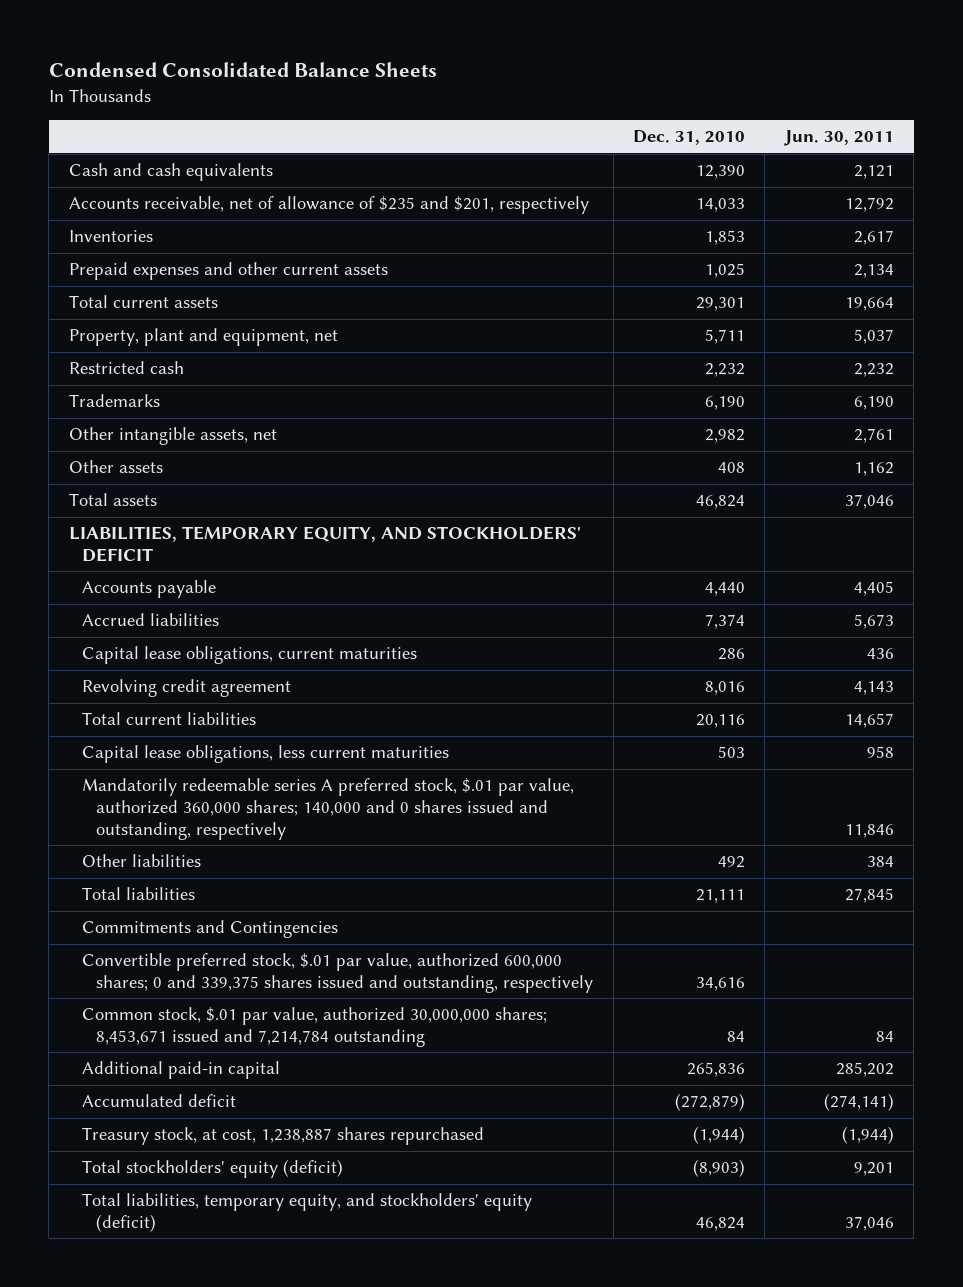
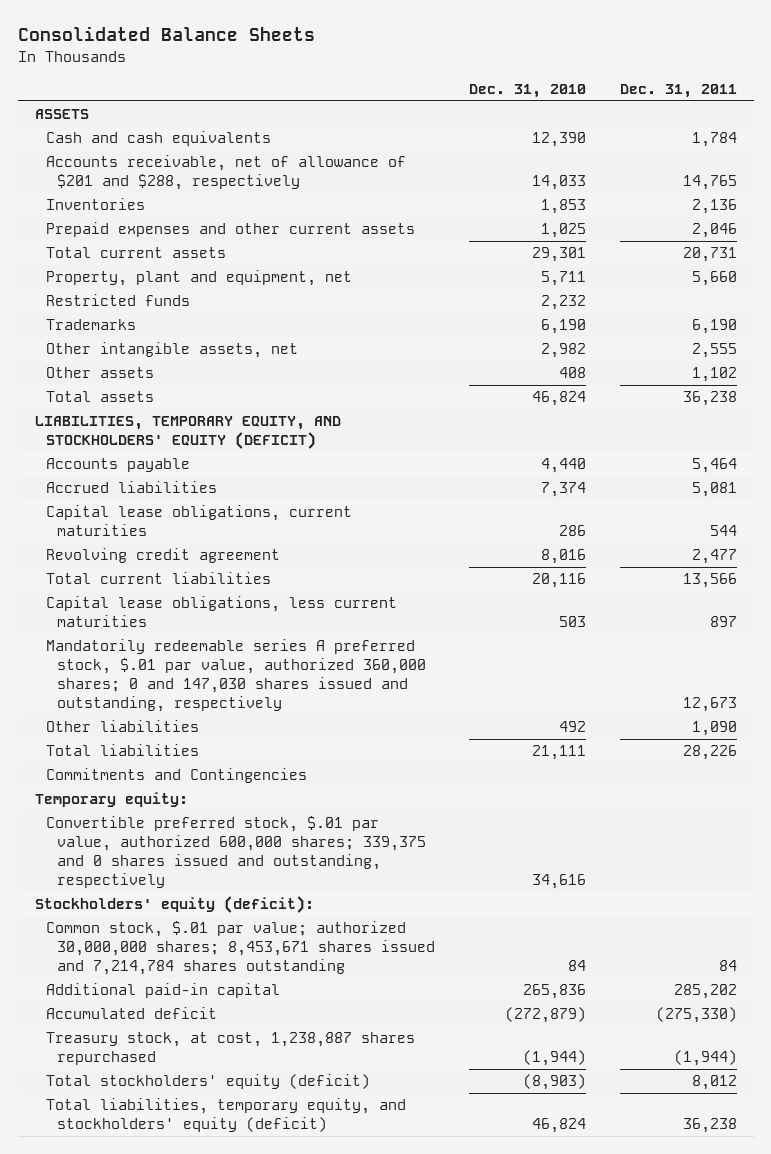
- Condensed Consolidated Balance Sheets
+ Consolidated Balance Sheets
- | Dec. 31, 2010 | Jun. 30, 2011
+ | Dec. 31, 2010 | Dec. 31, 2011
+ ASSETS
- Accounts receivable, net of allowance of $235 and $201, respectively | 14,033 | 12,792
+ Accounts receivable, net of allowance of $201 and $288, respectively | 14,033 | 14,765
- Restricted cash | 2,232 | 2,232
+ Restricted funds | 2,232 |
- LIABILITIES, TEMPORARY EQUITY, AND STOCKHOLDERS' DEFICIT
+ LIABILITIES, TEMPORARY EQUITY, AND STOCKHOLDERS' EQUITY (DEFICIT)
- Mandatorily redeemable series A preferred stock, $.01 par value, authorized 360,000 shares; 140,000 and 0 shares issued and outstanding, respectively | | 11,846
+ Mandatorily redeemable series A preferred stock, $.01 par value, authorized 360,000 shares; 0 and 147,030 shares issued and outstanding, respectively | | 12,673
- Convertible preferred stock, $.01 par value, authorized 600,000 shares; 0 and 339,375 shares issued and outstanding, respectively | 34,616 |
- Common stock, $.01 par value, authorized 30,000,000 shares; 8,453,671 issued and 7,214,784 outstanding | 84 | 84
+ Temporary equity:
+ Convertible preferred stock, $.01 par value, authorized 600,000 shares; 339,375 and 0 shares issued and outstanding, respectively | 34,616 |
+ Stockholders' equity (deficit):
+ Common stock, $.01 par value; authorized 30,000,000 shares; 8,453,671 shares issued and 7,214,784 shares outstanding | 84 | 84

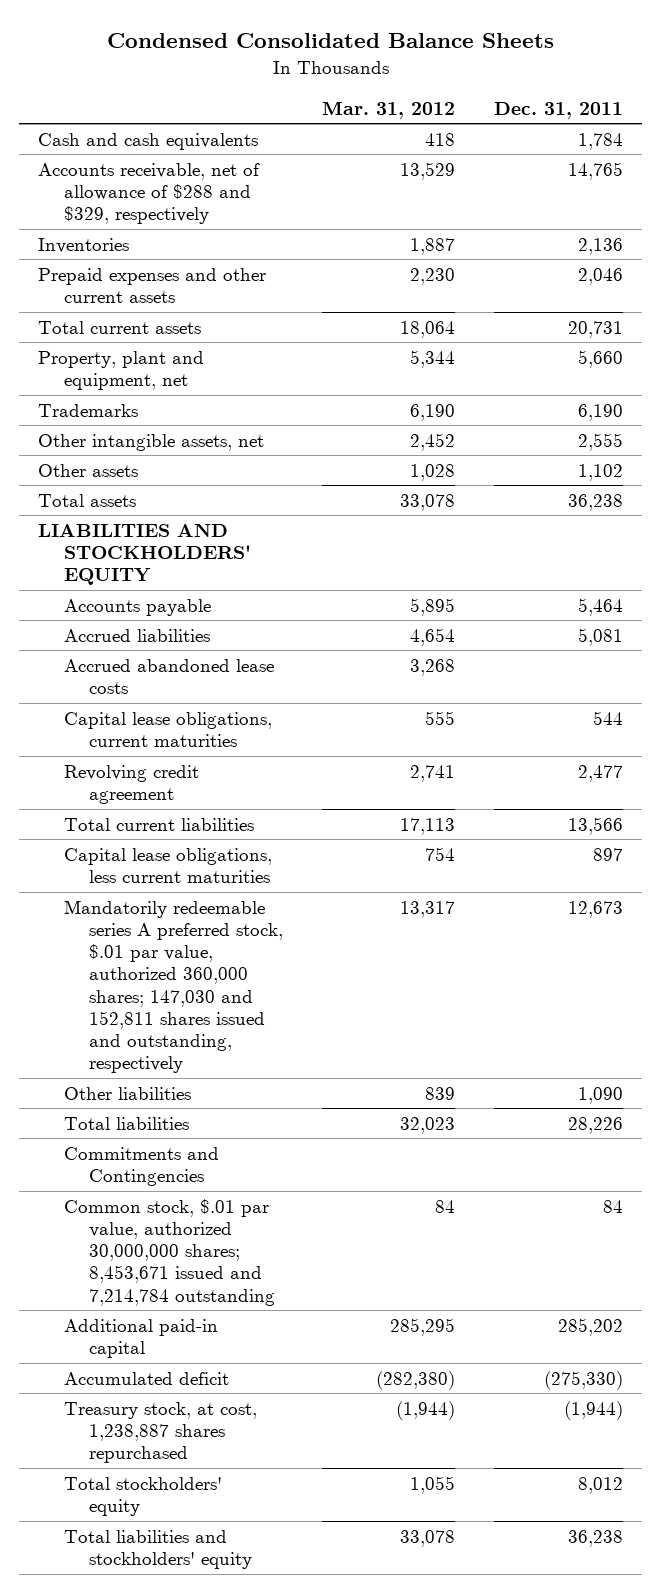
- Consolidated Balance Sheets
+ Condensed Consolidated Balance Sheets
- | Dec. 31, 2010 | Dec. 31, 2011
+ | Mar. 31, 2012 | Dec. 31, 2011
- ASSETS
- Accounts receivable, net of allowance of $201 and $288, respectively | 14,033 | 14,765
+ Accounts receivable, net of allowance of $288 and $329, respectively | 13,529 | 14,765
- Restricted funds | 2,232 |
- LIABILITIES, TEMPORARY EQUITY, AND STOCKHOLDERS' EQUITY (DEFICIT)
+ LIABILITIES AND STOCKHOLDERS' EQUITY
+ Accrued abandoned lease costs | 3,268 |
- Mandatorily redeemable series A preferred stock, $.01 par value, authorized 360,000 shares; 0 and 147,030 shares issued and outstanding, respectively | | 12,673
+ Mandatorily redeemable series A preferred stock, $.01 par value, authorized 360,000 shares; 147,030 and 152,811 shares issued and outstanding, respectively | 13,317 | 12,673
- Temporary equity:
- Convertible preferred stock, $.01 par value, authorized 600,000 shares; 339,375 and 0 shares issued and outstanding, respectively | 34,616 |
- Stockholders' equity (deficit):
- Common stock, $.01 par value; authorized 30,000,000 shares; 8,453,671 shares issued and 7,214,784 shares outstanding | 84 | 84
+ Common stock, $.01 par value, authorized 30,000,000 shares; 8,453,671 issued and 7,214,784 outstanding | 84 | 84
- Total stockholders' equity (deficit) | (8,903) | 8,012
- Total liabilities, temporary equity, and stockholders' equity (deficit) | 46,824 | 36,238
+ Total stockholders' equity | 1,055 | 8,012
+ Total liabilities and stockholders' equity | 33,078 | 36,238

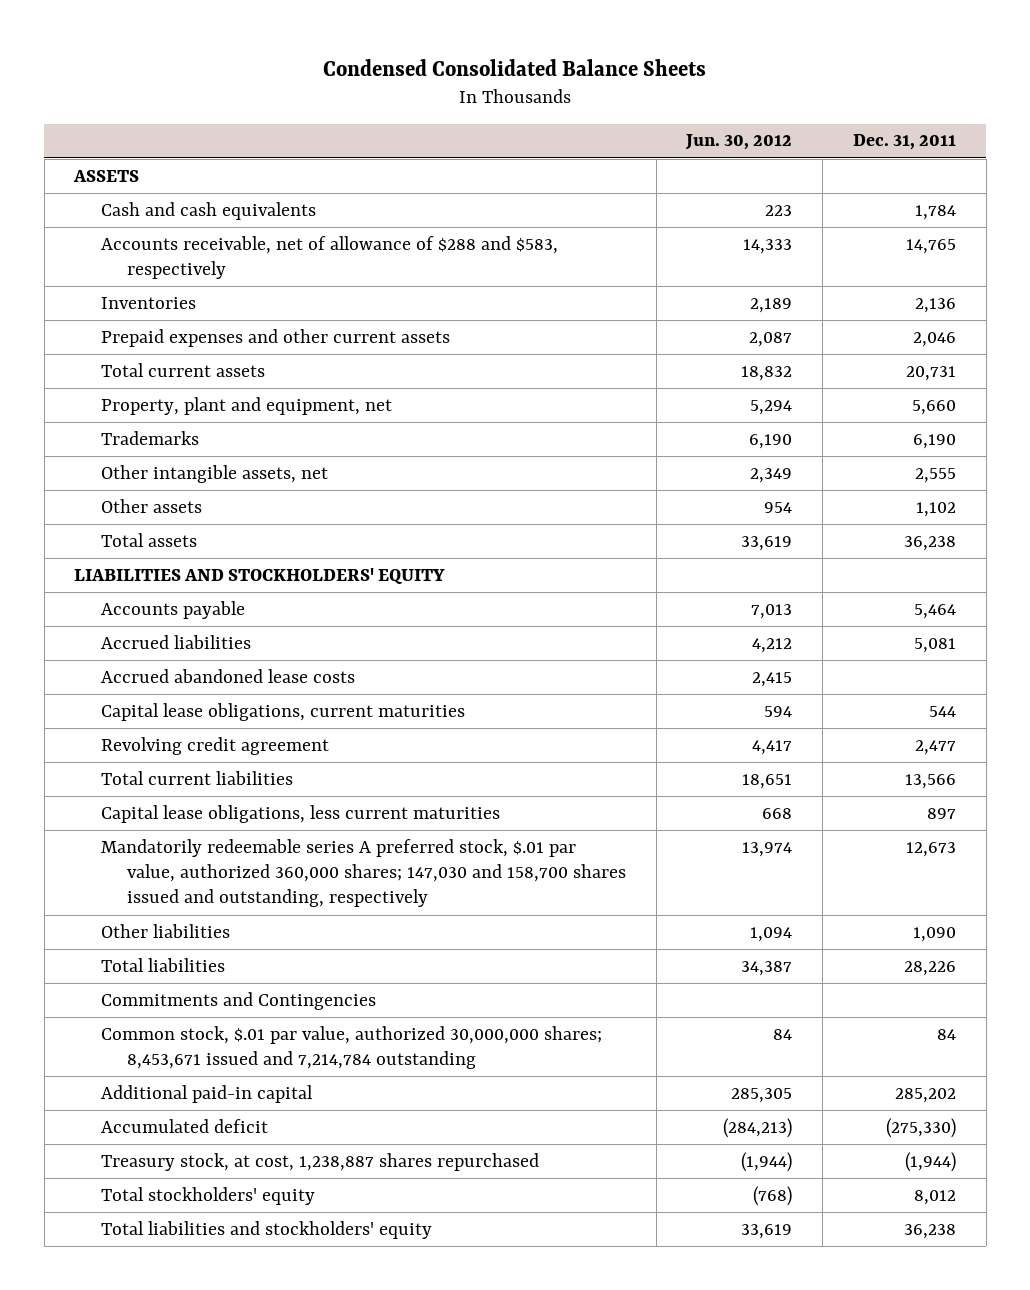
- | Mar. 31, 2012 | Dec. 31, 2011
+ | Jun. 30, 2012 | Dec. 31, 2011
+ ASSETS
- Accounts receivable, net of allowance of $288 and $329, respectively | 13,529 | 14,765
+ Accounts receivable, net of allowance of $288 and $583, respectively | 14,333 | 14,765
- Mandatorily redeemable series A preferred stock, $.01 par value, authorized 360,000 shares; 147,030 and 152,811 shares issued and outstanding, respectively | 13,317 | 12,673
+ Mandatorily redeemable series A preferred stock, $.01 par value, authorized 360,000 shares; 147,030 and 158,700 shares issued and outstanding, respectively | 13,974 | 12,673

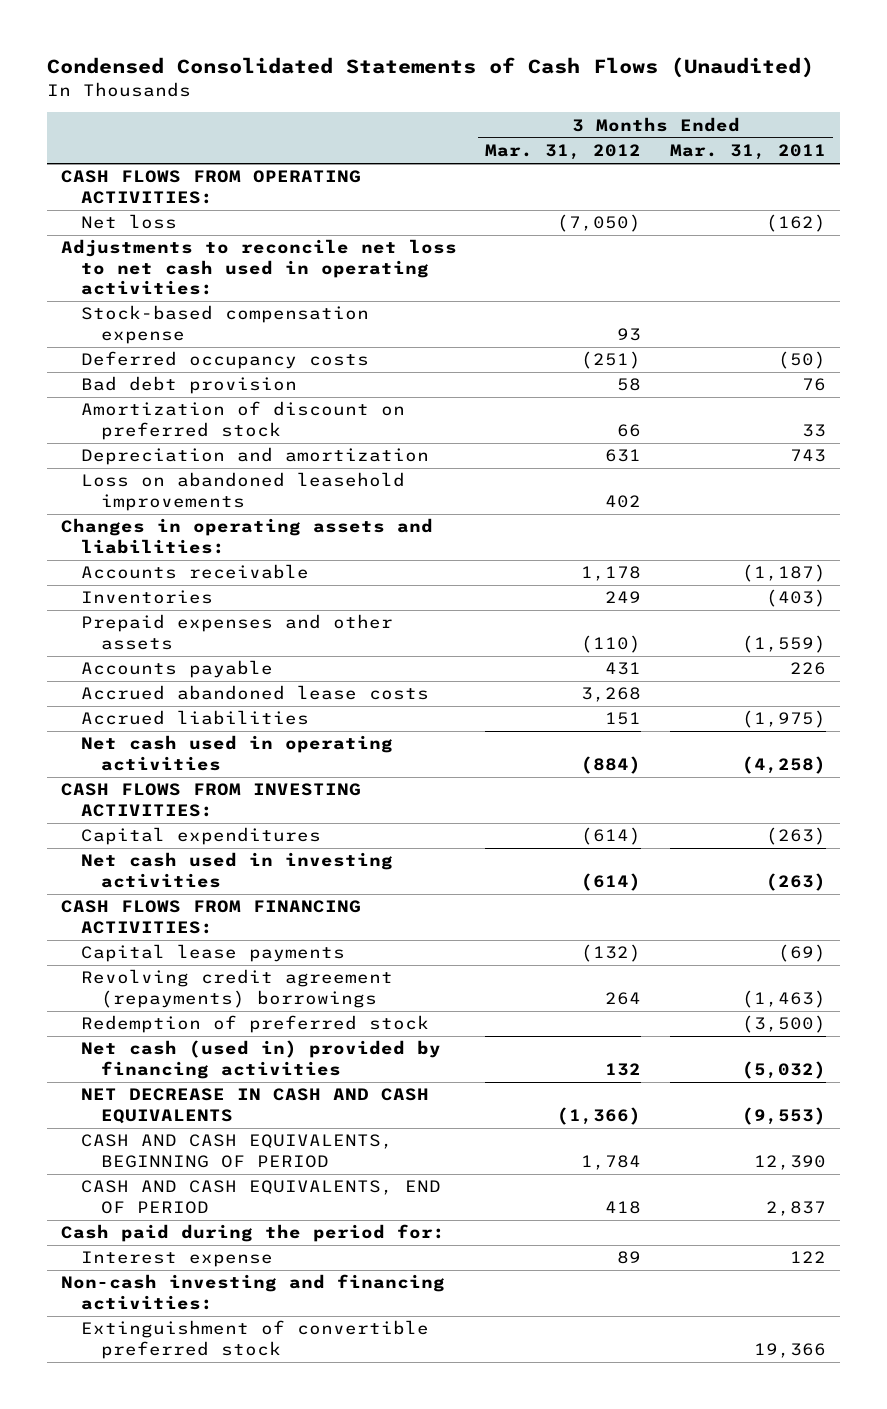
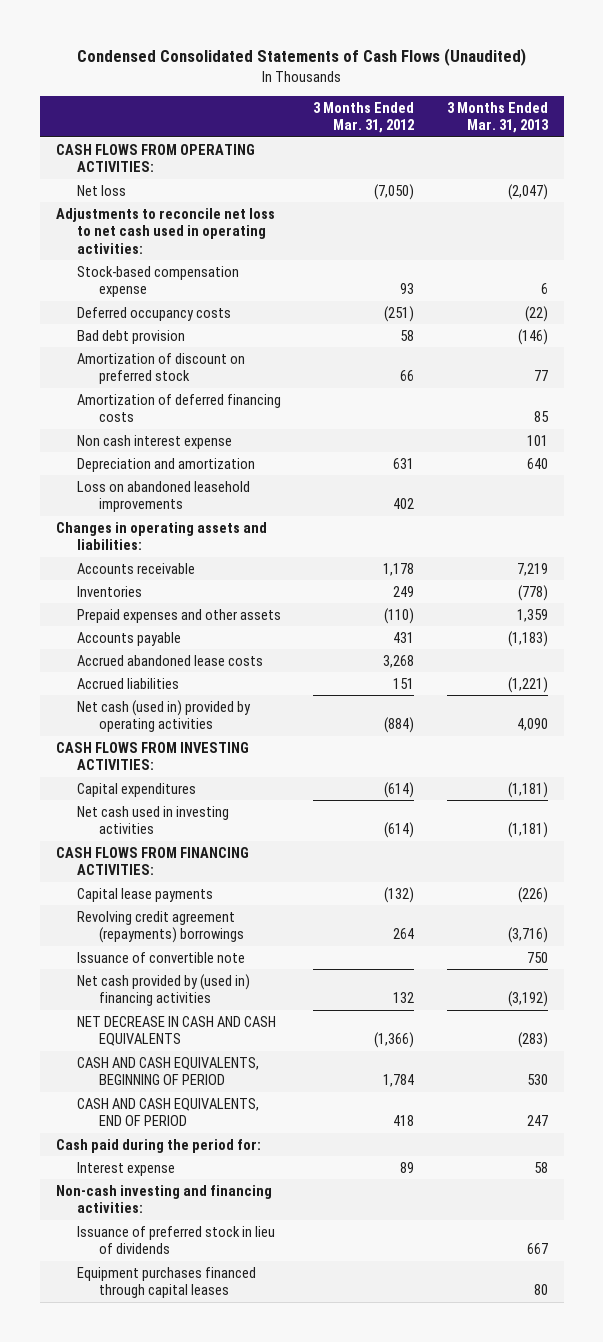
- | 3 Months Ended Mar. 31, 2012 | 3 Months Ended Mar. 31, 2011
+ | 3 Months Ended Mar. 31, 2012 | 3 Months Ended Mar. 31, 2013
+ Amortization of deferred financing costs | | 85
+ Non cash interest expense | | 101
- Net cash used in operating activities | (884) | (4,258)
+ Net cash (used in) provided by operating activities | (884) | 4,090
- Redemption of preferred stock | | (3,500)
- Net cash (used in) provided by financing activities | 132 | (5,032)
+ Issuance of convertible note | | 750
+ Net cash provided by (used in) financing activities | 132 | (3,192)
- Extinguishment of convertible preferred stock | | 19,366
+ Issuance of preferred stock in lieu of dividends | | 667
+ Equipment purchases financed through capital leases | | 80

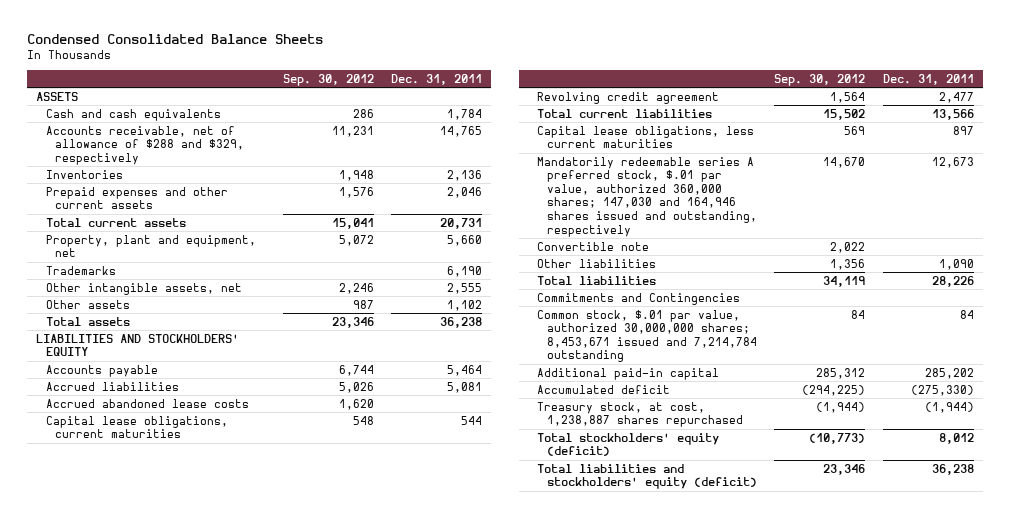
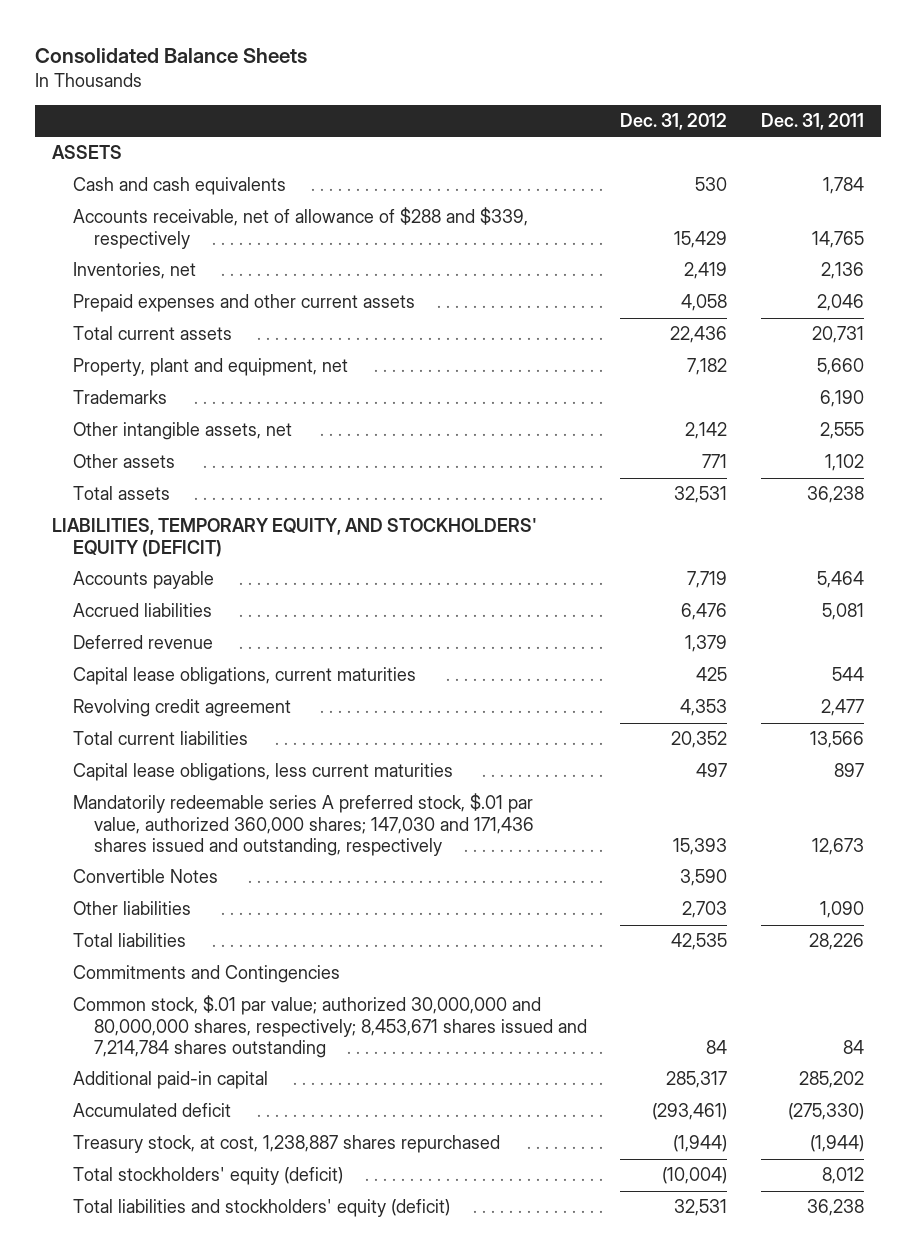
- Condensed Consolidated Balance Sheets
+ Consolidated Balance Sheets
- | Sep. 30, 2012 | Dec. 31, 2011
+ | Dec. 31, 2012 | Dec. 31, 2011
- Accounts receivable, net of allowance of $288 and $329, respectively | 11,231 | 14,765
- Inventories | 1,948 | 2,136
+ Accounts receivable, net of allowance of $288 and $339, respectively | 15,429 | 14,765
+ Inventories, net | 2,419 | 2,136
- LIABILITIES AND STOCKHOLDERS' EQUITY
+ LIABILITIES, TEMPORARY EQUITY, AND STOCKHOLDERS' EQUITY (DEFICIT)
- Accrued abandoned lease costs | 1,620 |
+ Deferred revenue | 1,379 |
- Mandatorily redeemable series A preferred stock, $.01 par value, authorized 360,000 shares; 147,030 and 164,946 shares issued and outstanding, respectively | 14,670 | 12,673
- Convertible note | 2,022 |
+ Mandatorily redeemable series A preferred stock, $.01 par value, authorized 360,000 shares; 147,030 and 171,436 shares issued and outstanding, respectively | 15,393 | 12,673
+ Convertible Notes | 3,590 |
- Common stock, $.01 par value, authorized 30,000,000 shares; 8,453,671 issued and 7,214,784 outstanding | 84 | 84
+ Common stock, $.01 par value; authorized 30,000,000 and 80,000,000 shares, respectively; 8,453,671 shares issued and 7,214,784 shares outstanding | 84 | 84

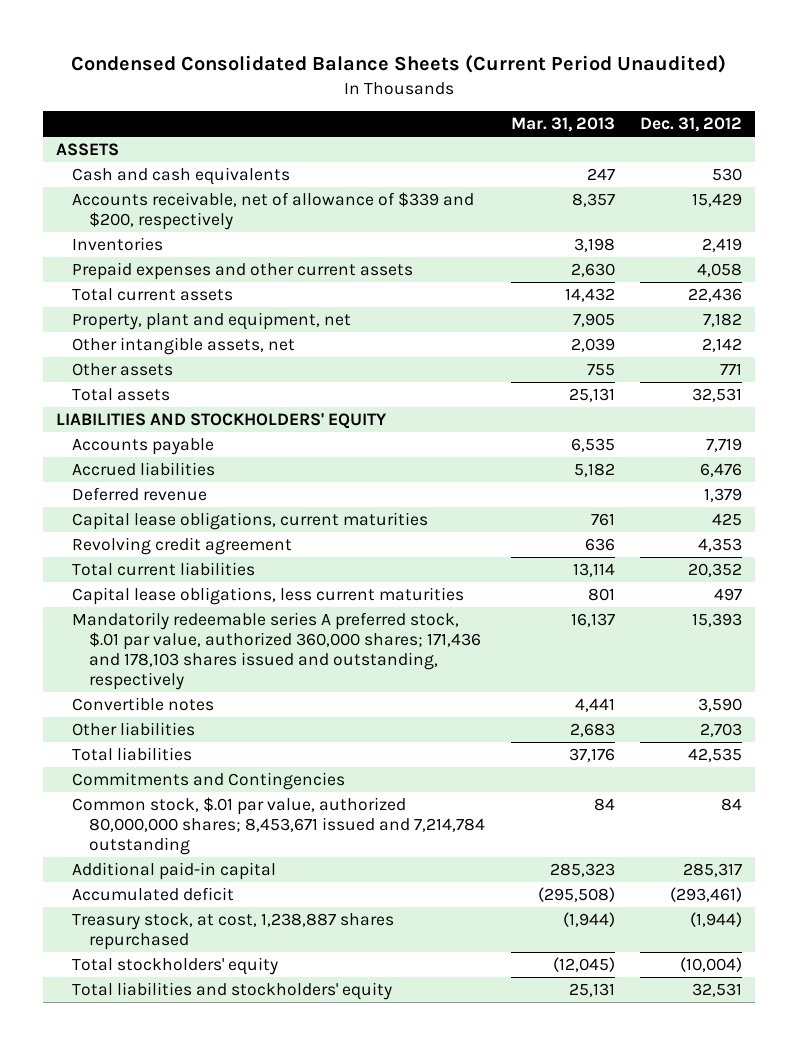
- Consolidated Balance Sheets
+ Condensed Consolidated Balance Sheets (Current Period Unaudited)
- | Dec. 31, 2012 | Dec. 31, 2011
+ | Mar. 31, 2013 | Dec. 31, 2012
- Accounts receivable, net of allowance of $288 and $339, respectively | 15,429 | 14,765
- Inventories, net | 2,419 | 2,136
+ Accounts receivable, net of allowance of $339 and $200, respectively | 8,357 | 15,429
+ Inventories | 3,198 | 2,419
- Trademarks | | 6,190
- LIABILITIES, TEMPORARY EQUITY, AND STOCKHOLDERS' EQUITY (DEFICIT)
+ LIABILITIES AND STOCKHOLDERS' EQUITY
- Mandatorily redeemable series A preferred stock, $.01 par value, authorized 360,000 shares; 147,030 and 171,436 shares issued and outstanding, respectively | 15,393 | 12,673
- Convertible Notes | 3,590 |
+ Mandatorily redeemable series A preferred stock, $.01 par value, authorized 360,000 shares; 171,436 and 178,103 shares issued and outstanding, respectively | 16,137 | 15,393
+ Convertible notes | 4,441 | 3,590
- Common stock, $.01 par value; authorized 30,000,000 and 80,000,000 shares, respectively; 8,453,671 shares issued and 7,214,784 shares outstanding | 84 | 84
+ Common stock, $.01 par value, authorized 80,000,000 shares; 8,453,671 issued and 7,214,784 outstanding | 84 | 84
- Total stockholders' equity (deficit) | (10,004) | 8,012
- Total liabilities and stockholders' equity (deficit) | 32,531 | 36,238
+ Total stockholders' equity | (12,045) | (10,004)
+ Total liabilities and stockholders' equity | 25,131 | 32,531

